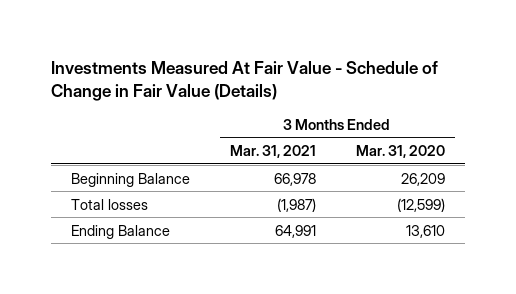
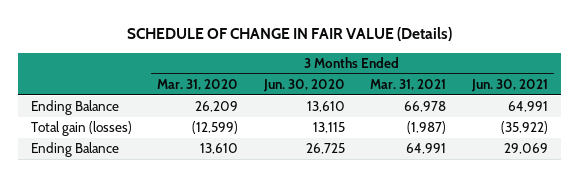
- Investments Measured At Fair Value - Schedule of Change in Fair Value (Details)
+ SCHEDULE OF CHANGE IN FAIR VALUE (Details)
- | 3 Months Ended Mar. 31, 2021 | 3 Months Ended Mar. 31, 2020
+ | 3 Months Ended Mar. 31, 2020 | 3 Months Ended Jun. 30, 2020 | 3 Months Ended Mar. 31, 2021 | 3 Months Ended Jun. 30, 2021
- Beginning Balance | 66,978 | 26,209
- Total losses | (1,987) | (12,599)
+ Ending Balance | 26,209 | 13,610 | 66,978 | 64,991
+ Total gain (losses) | (12,599) | 13,115 | (1,987) | (35,922)

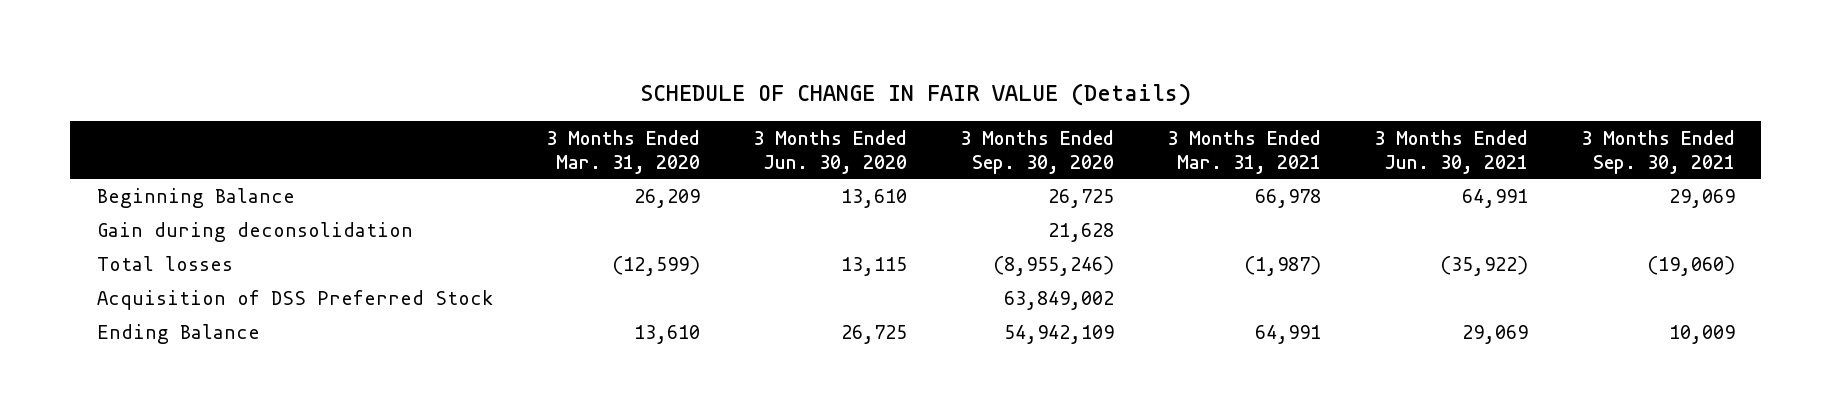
- | 3 Months Ended Mar. 31, 2020 | 3 Months Ended Jun. 30, 2020 | 3 Months Ended Mar. 31, 2021 | 3 Months Ended Jun. 30, 2021
+ | 3 Months Ended Mar. 31, 2020 | 3 Months Ended Jun. 30, 2020 | 3 Months Ended Sep. 30, 2020 | 3 Months Ended Mar. 31, 2021 | 3 Months Ended Jun. 30, 2021 | 3 Months Ended Sep. 30, 2021
- Ending Balance | 26,209 | 13,610 | 66,978 | 64,991
- Total gain (losses) | (12,599) | 13,115 | (1,987) | (35,922)
+ Beginning Balance | 26,209 | 13,610 | 26,725 | 66,978 | 64,991 | 29,069
+ Gain during deconsolidation | | | 21,628 | | |
+ Total losses | (12,599) | 13,115 | (8,955,246) | (1,987) | (35,922) | (19,060)
+ Acquisition of DSS Preferred Stock | | | 63,849,002 | | |

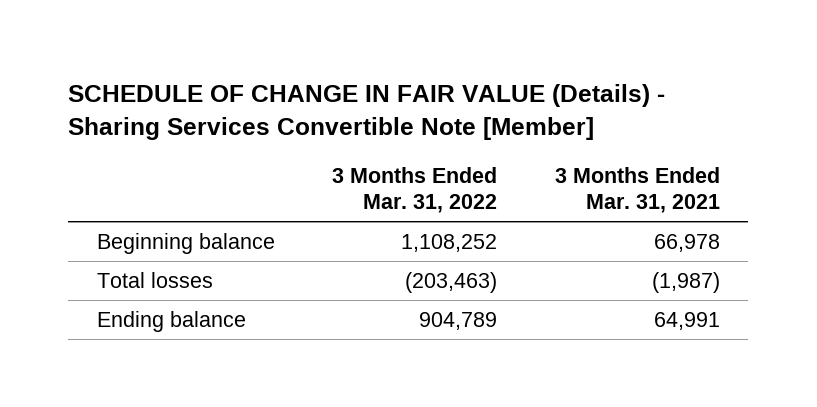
- SCHEDULE OF CHANGE IN FAIR VALUE (Details)
+ SCHEDULE OF CHANGE IN FAIR VALUE (Details) - Sharing Services Convertible Note [Member]
- | 3 Months Ended Mar. 31, 2020 | 3 Months Ended Jun. 30, 2020 | 3 Months Ended Sep. 30, 2020 | 3 Months Ended Mar. 31, 2021 | 3 Months Ended Jun. 30, 2021 | 3 Months Ended Sep. 30, 2021
+ | 3 Months Ended Mar. 31, 2022 | 3 Months Ended Mar. 31, 2021
- Beginning Balance | 26,209 | 13,610 | 26,725 | 66,978 | 64,991 | 29,069
- Gain during deconsolidation | | | 21,628 | | |
+ Beginning balance | 1,108,252 | 66,978
- Acquisition of DSS Preferred Stock | | | 63,849,002 | | |
- Ending Balance | 13,610 | 26,725 | 54,942,109 | 64,991 | 29,069 | 10,009
+ Ending balance | 904,789 | 64,991

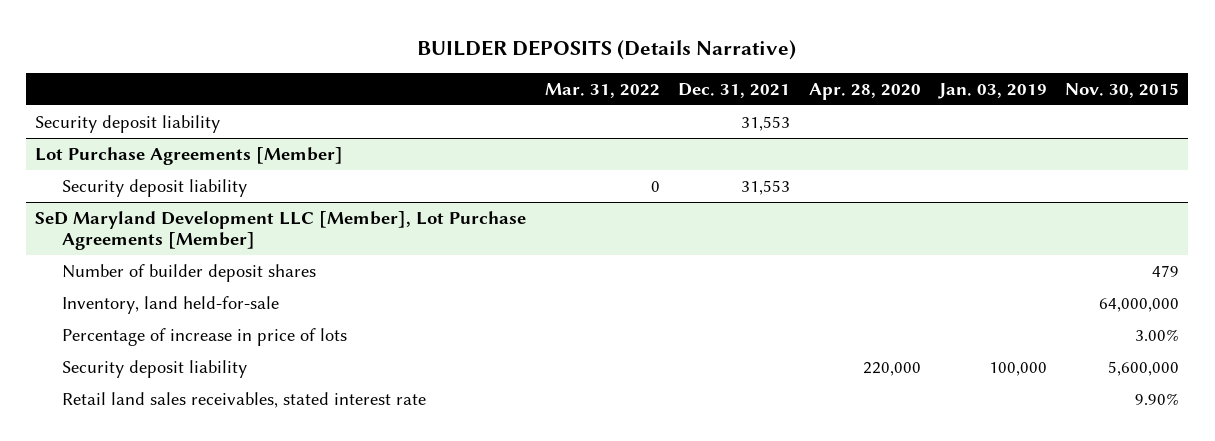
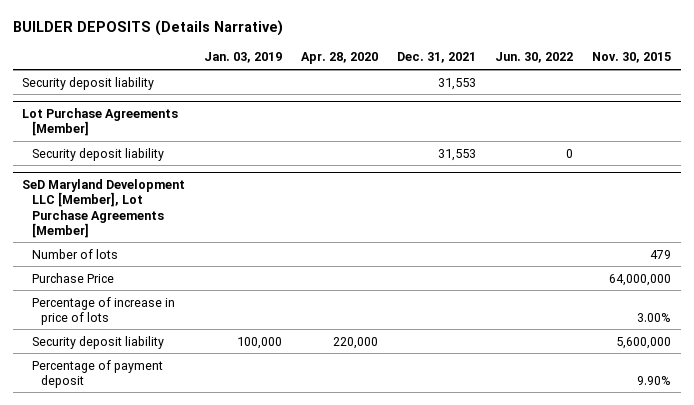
- | Mar. 31, 2022 | Dec. 31, 2021 | Apr. 28, 2020 | Jan. 03, 2019 | Nov. 30, 2015
+ | Jan. 03, 2019 | Apr. 28, 2020 | Dec. 31, 2021 | Jun. 30, 2022 | Nov. 30, 2015
@ SeD Maryland Development LLC [Member], Lot Purchase Agreements [Member]
- Number of builder deposit shares | | | | | 479
- Inventory, land held-for-sale | | | | | 64,000,000
+ Number of lots | | | | | 479
+ Purchase Price | | | | | 64,000,000
- Retail land sales receivables, stated interest rate | | | | | 9.90%
+ Percentage of payment deposit | | | | | 9.90%

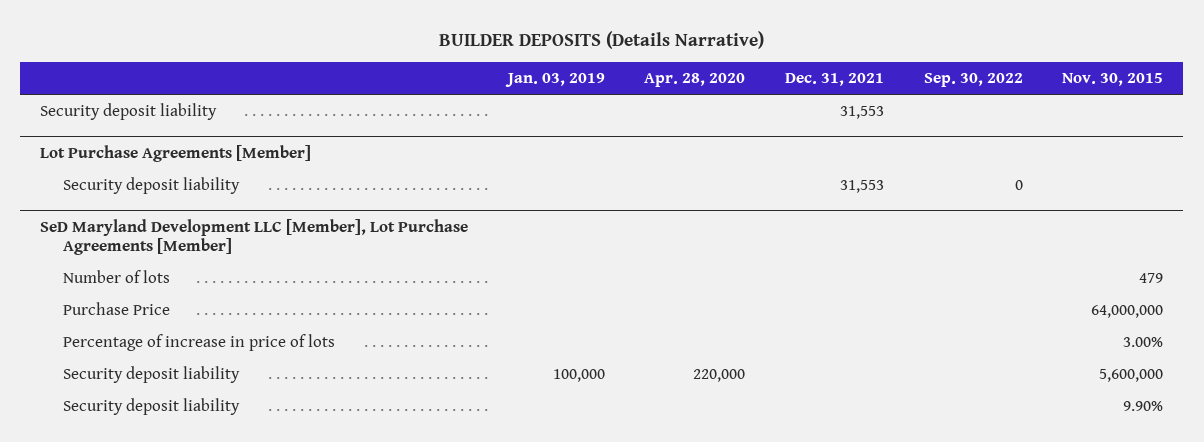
- | Jan. 03, 2019 | Apr. 28, 2020 | Dec. 31, 2021 | Jun. 30, 2022 | Nov. 30, 2015
+ | Jan. 03, 2019 | Apr. 28, 2020 | Dec. 31, 2021 | Sep. 30, 2022 | Nov. 30, 2015
@ SeD Maryland Development LLC [Member], Lot Purchase Agreements [Member]
- Percentage of payment deposit | | | | | 9.90%
+ Security deposit liability | | | | | 9.90%

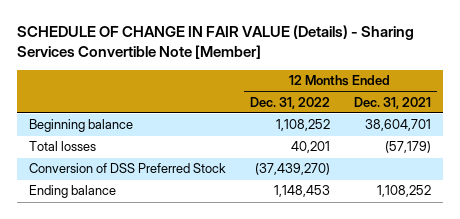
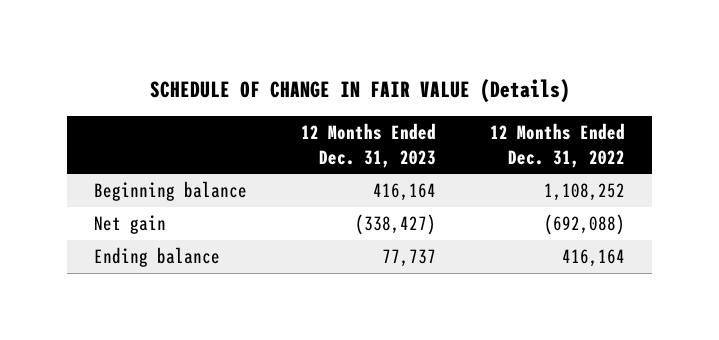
- SCHEDULE OF CHANGE IN FAIR VALUE (Details) - Sharing Services Convertible Note [Member]
+ SCHEDULE OF CHANGE IN FAIR VALUE (Details)
- | 12 Months Ended Dec. 31, 2022 | 12 Months Ended Dec. 31, 2021
+ | 12 Months Ended Dec. 31, 2023 | 12 Months Ended Dec. 31, 2022
- Total losses | 40,201 | (57,179)
- Conversion of DSS Preferred Stock | (37,439,270) |
- Ending balance | 1,148,453 | 1,108,252
+ Net gain | (338,427) | (692,088)
+ Ending balance | 77,737 | 416,164

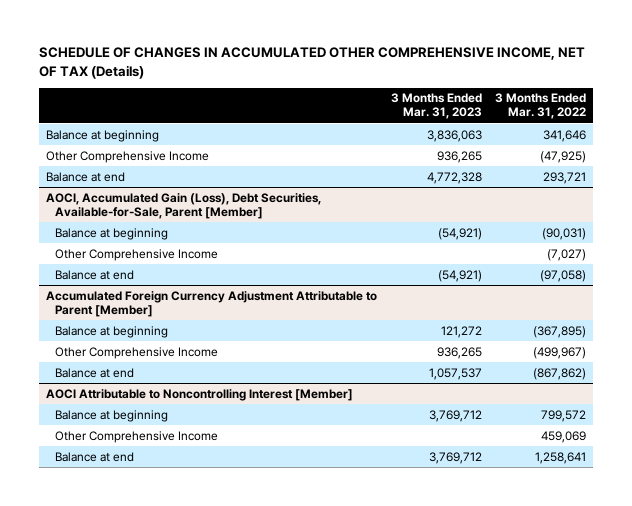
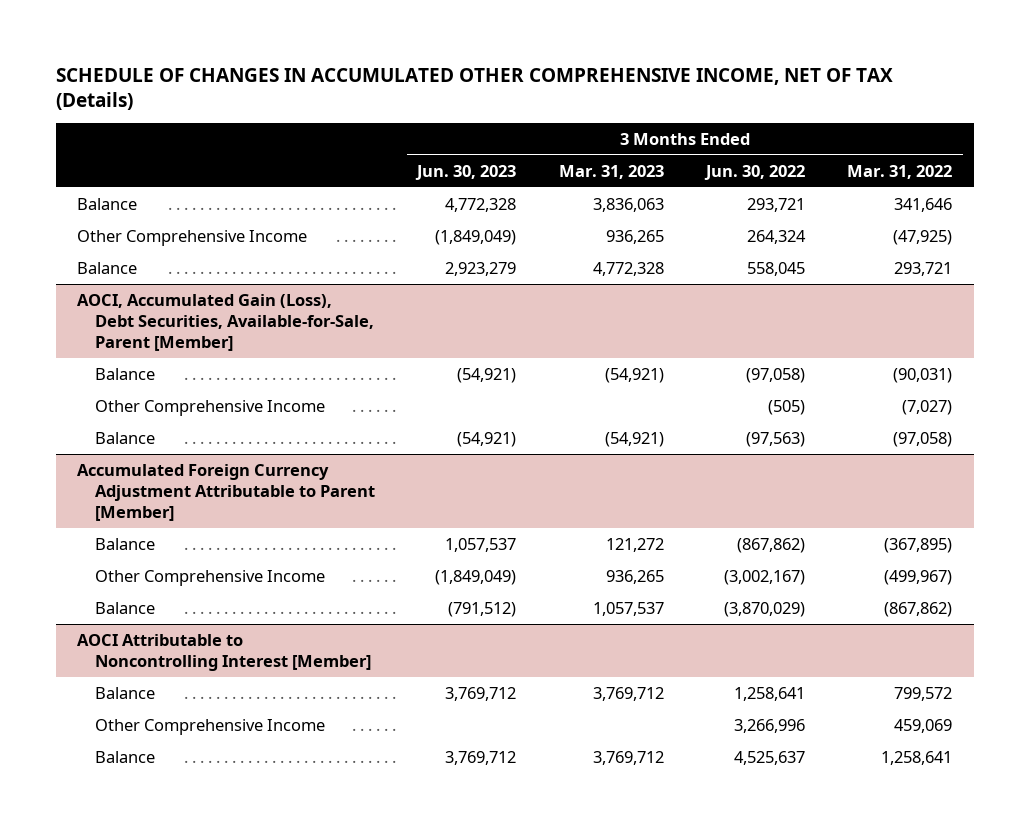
- | 3 Months Ended Mar. 31, 2023 | 3 Months Ended Mar. 31, 2022
+ | 3 Months Ended Jun. 30, 2023 | 3 Months Ended Mar. 31, 2023 | 3 Months Ended Jun. 30, 2022 | 3 Months Ended Mar. 31, 2022
- Balance at beginning | 3,836,063 | 341,646
+ Balance | 4,772,328 | 3,836,063 | 293,721 | 341,646
- Balance at end | 4,772,328 | 293,721
+ Balance | 2,923,279 | 4,772,328 | 558,045 | 293,721
@ AOCI, Accumulated Gain (Loss), Debt Securities, Available-for-Sale, Parent [Member]
- Balance at beginning | (54,921) | (90,031)
+ Balance | (54,921) | (54,921) | (97,058) | (90,031)
- Balance at end | (54,921) | (97,058)
+ Balance | (54,921) | (54,921) | (97,563) | (97,058)
@ Accumulated Foreign Currency Adjustment Attributable to Parent [Member]
- Balance at beginning | 121,272 | (367,895)
+ Balance | 1,057,537 | 121,272 | (867,862) | (367,895)
- Balance at end | 1,057,537 | (867,862)
+ Balance | (791,512) | 1,057,537 | (3,870,029) | (867,862)
@ AOCI Attributable to Noncontrolling Interest [Member]
- Balance at beginning | 3,769,712 | 799,572
+ Balance | 3,769,712 | 3,769,712 | 1,258,641 | 799,572
- Balance at end | 3,769,712 | 1,258,641
+ Balance | 3,769,712 | 3,769,712 | 4,525,637 | 1,258,641

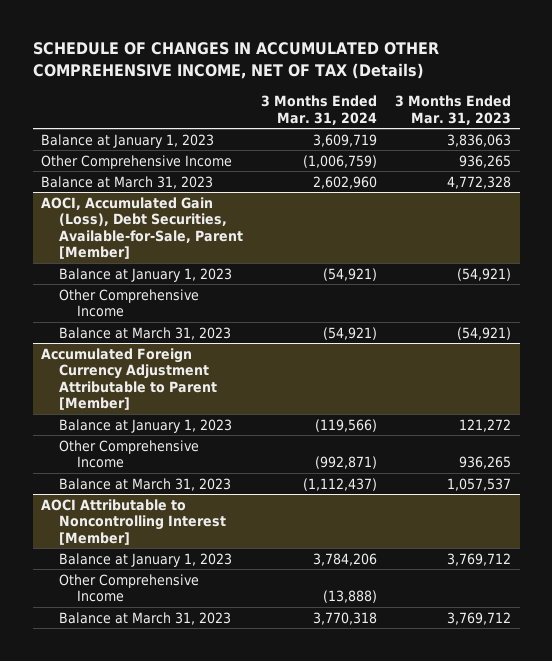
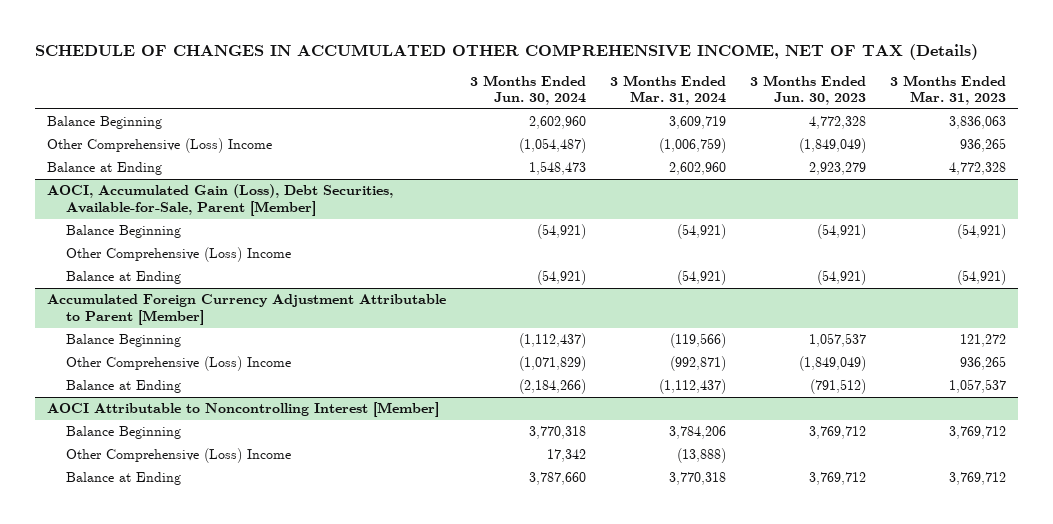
- | 3 Months Ended Mar. 31, 2024 | 3 Months Ended Mar. 31, 2023
+ | 3 Months Ended Jun. 30, 2024 | 3 Months Ended Mar. 31, 2024 | 3 Months Ended Jun. 30, 2023 | 3 Months Ended Mar. 31, 2023
- Balance at January 1, 2023 | 3,609,719 | 3,836,063
- Other Comprehensive Income | (1,006,759) | 936,265
- Balance at March 31, 2023 | 2,602,960 | 4,772,328
+ Balance Beginning | 2,602,960 | 3,609,719 | 4,772,328 | 3,836,063
+ Other Comprehensive (Loss) Income | (1,054,487) | (1,006,759) | (1,849,049) | 936,265
+ Balance at Ending | 1,548,473 | 2,602,960 | 2,923,279 | 4,772,328
@ AOCI, Accumulated Gain (Loss), Debt Securities, Available-for-Sale, Parent [Member]
- Balance at January 1, 2023 | (54,921) | (54,921)
- Other Comprehensive Income
- Balance at March 31, 2023 | (54,921) | (54,921)
+ Balance Beginning | (54,921) | (54,921) | (54,921) | (54,921)
+ Other Comprehensive (Loss) Income
+ Balance at Ending | (54,921) | (54,921) | (54,921) | (54,921)
@ Accumulated Foreign Currency Adjustment Attributable to Parent [Member]
- Balance at January 1, 2023 | (119,566) | 121,272
- Other Comprehensive Income | (992,871) | 936,265
- Balance at March 31, 2023 | (1,112,437) | 1,057,537
+ Balance Beginning | (1,112,437) | (119,566) | 1,057,537 | 121,272
+ Other Comprehensive (Loss) Income | (1,071,829) | (992,871) | (1,849,049) | 936,265
+ Balance at Ending | (2,184,266) | (1,112,437) | (791,512) | 1,057,537
@ AOCI Attributable to Noncontrolling Interest [Member]
- Balance at January 1, 2023 | 3,784,206 | 3,769,712
- Other Comprehensive Income | (13,888) |
- Balance at March 31, 2023 | 3,770,318 | 3,769,712
+ Balance Beginning | 3,770,318 | 3,784,206 | 3,769,712 | 3,769,712
+ Other Comprehensive (Loss) Income | 17,342 | (13,888) | |
+ Balance at Ending | 3,787,660 | 3,770,318 | 3,769,712 | 3,769,712

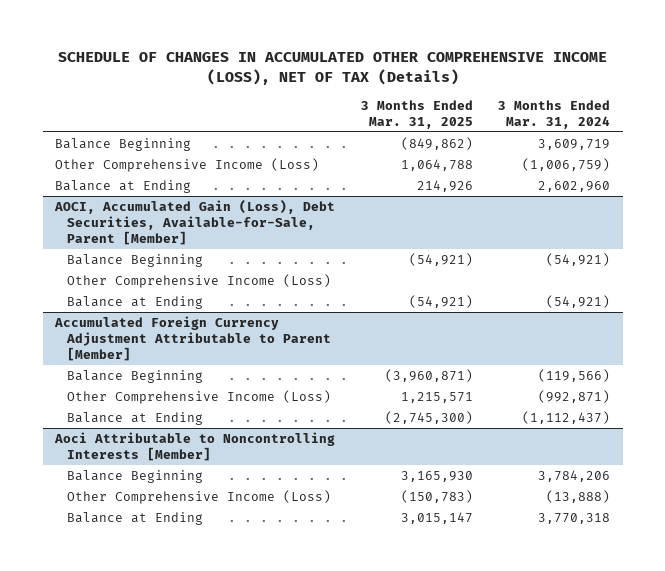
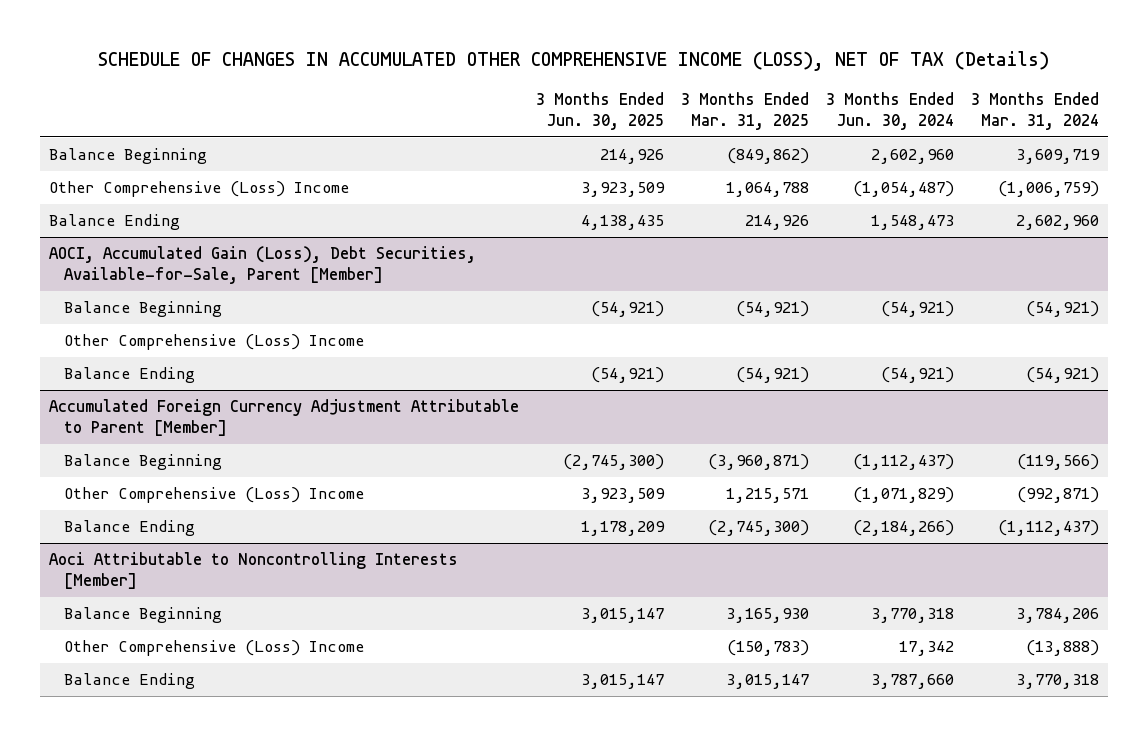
- | 3 Months Ended Mar. 31, 2025 | 3 Months Ended Mar. 31, 2024
+ | 3 Months Ended Jun. 30, 2025 | 3 Months Ended Mar. 31, 2025 | 3 Months Ended Jun. 30, 2024 | 3 Months Ended Mar. 31, 2024
- Other Comprehensive Income (Loss) | 1,064,788 | (1,006,759)
- Balance at Ending | 214,926 | 2,602,960
+ Other Comprehensive (Loss) Income | 3,923,509 | 1,064,788 | (1,054,487) | (1,006,759)
+ Balance Ending | 4,138,435 | 214,926 | 1,548,473 | 2,602,960
@ AOCI, Accumulated Gain (Loss), Debt Securities, Available-for-Sale, Parent [Member]
- Other Comprehensive Income (Loss)
- Balance at Ending | (54,921) | (54,921)
+ Other Comprehensive (Loss) Income
+ Balance Ending | (54,921) | (54,921) | (54,921) | (54,921)
@ Accumulated Foreign Currency Adjustment Attributable to Parent [Member]
- Other Comprehensive Income (Loss) | 1,215,571 | (992,871)
- Balance at Ending | (2,745,300) | (1,112,437)
+ Other Comprehensive (Loss) Income | 3,923,509 | 1,215,571 | (1,071,829) | (992,871)
+ Balance Ending | 1,178,209 | (2,745,300) | (2,184,266) | (1,112,437)
@ Aoci Attributable to Noncontrolling Interests [Member]
- Other Comprehensive Income (Loss) | (150,783) | (13,888)
- Balance at Ending | 3,015,147 | 3,770,318
+ Other Comprehensive (Loss) Income | | (150,783) | 17,342 | (13,888)
+ Balance Ending | 3,015,147 | 3,015,147 | 3,787,660 | 3,770,318

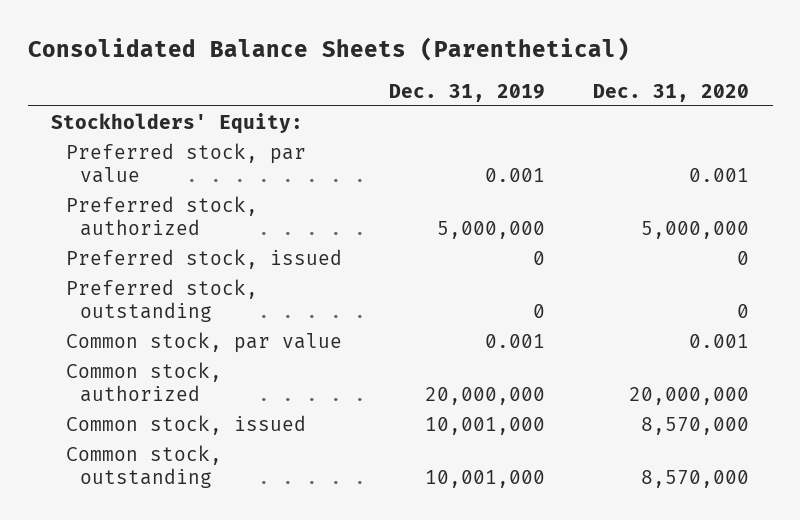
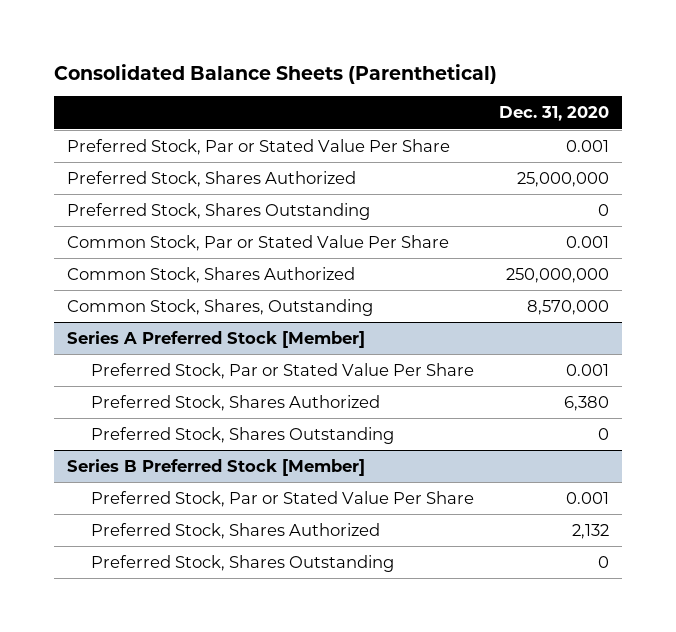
- | Dec. 31, 2019 | Dec. 31, 2020
+ | Dec. 31, 2020
- Stockholders' Equity:
- Preferred stock, par value | 0.001 | 0.001
- Preferred stock, authorized | 5,000,000 | 5,000,000
- Preferred stock, issued | 0 | 0
- Preferred stock, outstanding | 0 | 0
- Common stock, par value | 0.001 | 0.001
- Common stock, authorized | 20,000,000 | 20,000,000
- Common stock, issued | 10,001,000 | 8,570,000
- Common stock, outstanding | 10,001,000 | 8,570,000
+ Preferred Stock, Par or Stated Value Per Share | 0.001
+ Preferred Stock, Shares Authorized | 25,000,000
+ Preferred Stock, Shares Outstanding | 0
+ Common Stock, Par or Stated Value Per Share | 0.001
+ Common Stock, Shares Authorized | 250,000,000
+ Common Stock, Shares, Outstanding | 8,570,000
+ Series A Preferred Stock [Member]
+ Preferred Stock, Par or Stated Value Per Share | 0.001
+ Preferred Stock, Shares Authorized | 6,380
+ Preferred Stock, Shares Outstanding | 0
+ Series B Preferred Stock [Member]
+ Preferred Stock, Par or Stated Value Per Share | 0.001
+ Preferred Stock, Shares Authorized | 2,132
+ Preferred Stock, Shares Outstanding | 0

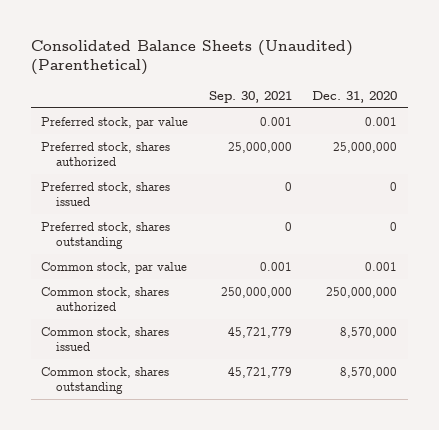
- Consolidated Balance Sheets (Parenthetical)
+ Consolidated Balance Sheets (Unaudited) (Parenthetical)
- | Dec. 31, 2020
+ | Sep. 30, 2021 | Dec. 31, 2020
- Preferred Stock, Par or Stated Value Per Share | 0.001
- Preferred Stock, Shares Authorized | 25,000,000
- Preferred Stock, Shares Outstanding | 0
- Common Stock, Par or Stated Value Per Share | 0.001
- Common Stock, Shares Authorized | 250,000,000
- Common Stock, Shares, Outstanding | 8,570,000
- Series A Preferred Stock [Member]
- Preferred Stock, Par or Stated Value Per Share | 0.001
- Preferred Stock, Shares Authorized | 6,380
- Preferred Stock, Shares Outstanding | 0
- Series B Preferred Stock [Member]
- Preferred Stock, Par or Stated Value Per Share | 0.001
- Preferred Stock, Shares Authorized | 2,132
- Preferred Stock, Shares Outstanding | 0
+ Preferred stock, par value | 0.001 | 0.001
+ Preferred stock, shares authorized | 25,000,000 | 25,000,000
+ Preferred stock, shares issued | 0 | 0
+ Preferred stock, shares outstanding | 0 | 0
+ Common stock, par value | 0.001 | 0.001
+ Common stock, shares authorized | 250,000,000 | 250,000,000
+ Common stock, shares issued | 45,721,779 | 8,570,000
+ Common stock, shares outstanding | 45,721,779 | 8,570,000

